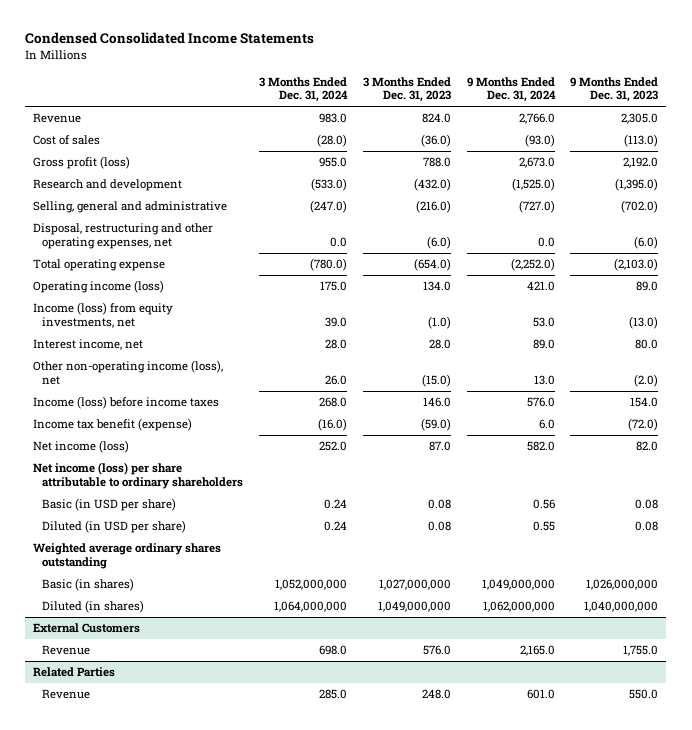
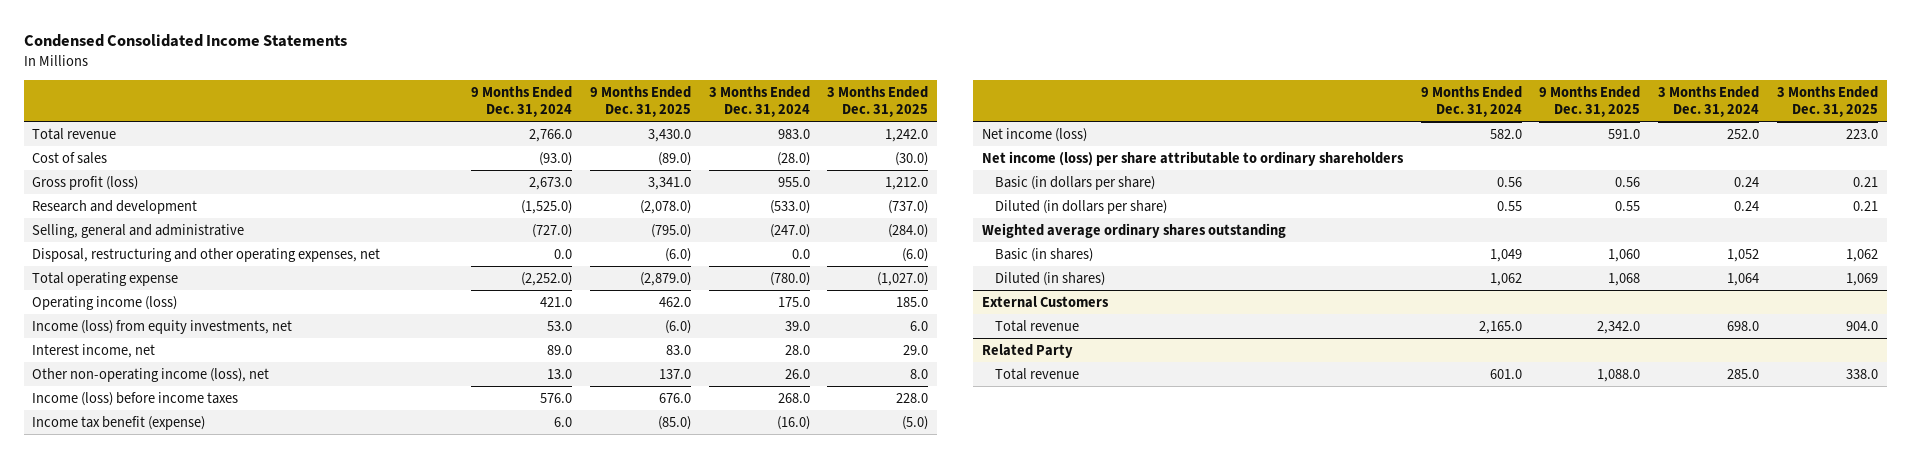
- | 3 Months Ended Dec. 31, 2024 | 3 Months Ended Dec. 31, 2023 | 9 Months Ended Dec. 31, 2024 | 9 Months Ended Dec. 31, 2023
+ | 9 Months Ended Dec. 31, 2024 | 9 Months Ended Dec. 31, 2025 | 3 Months Ended Dec. 31, 2024 | 3 Months Ended Dec. 31, 2025
- Revenue | 983.0 | 824.0 | 2,766.0 | 2,305.0
+ Total revenue | 2,766.0 | 3,430.0 | 983.0 | 1,242.0
- Basic (in USD per share) | 0.24 | 0.08 | 0.56 | 0.08
- Diluted (in USD per share) | 0.24 | 0.08 | 0.55 | 0.08
+ Basic (in dollars per share) | 0.56 | 0.56 | 0.24 | 0.21
+ Diluted (in dollars per share) | 0.55 | 0.55 | 0.24 | 0.21
- Basic (in shares) | 1,052,000,000 | 1,027,000,000 | 1,049,000,000 | 1,026,000,000
- Diluted (in shares) | 1,064,000,000 | 1,049,000,000 | 1,062,000,000 | 1,040,000,000
+ Basic (in shares) | 1,049 | 1,060 | 1,052 | 1,062
+ Diluted (in shares) | 1,062 | 1,068 | 1,064 | 1,069
@ External Customers
- Revenue | 698.0 | 576.0 | 2,165.0 | 1,755.0
- Related Parties
- Revenue | 285.0 | 248.0 | 601.0 | 550.0
@ External Customers
+ Total revenue | 2,165.0 | 2,342.0 | 698.0 | 904.0
+ Related Party
+ Total revenue | 601.0 | 1,088.0 | 285.0 | 338.0

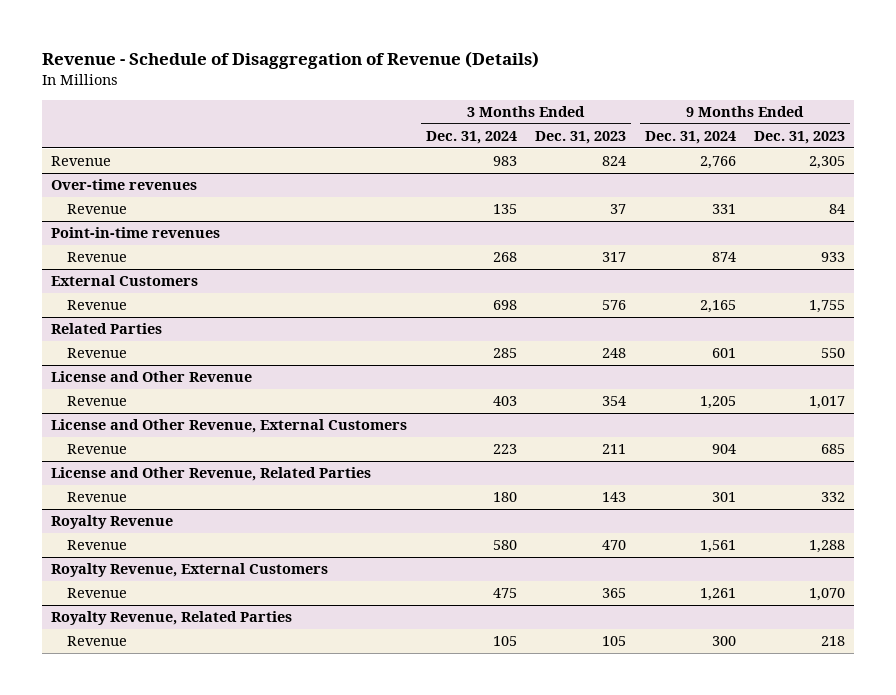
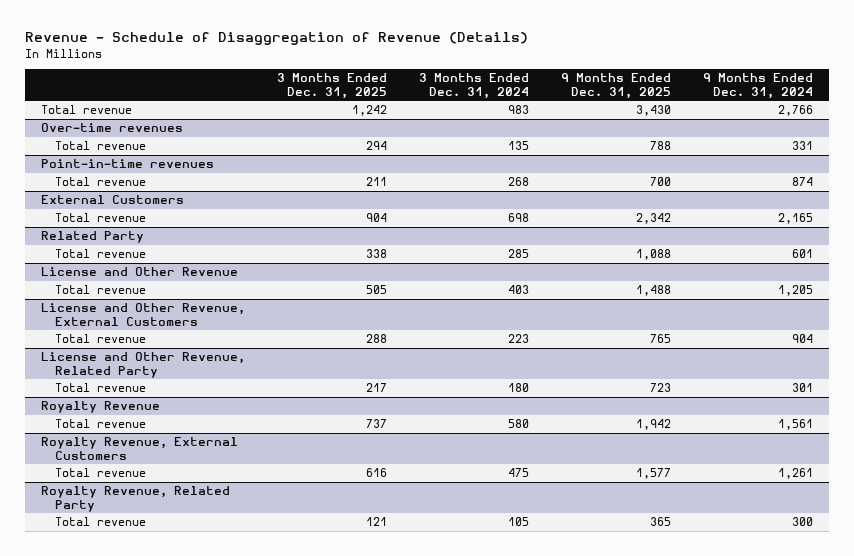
- | 3 Months Ended Dec. 31, 2024 | 3 Months Ended Dec. 31, 2023 | 9 Months Ended Dec. 31, 2024 | 9 Months Ended Dec. 31, 2023
+ | 3 Months Ended Dec. 31, 2025 | 3 Months Ended Dec. 31, 2024 | 9 Months Ended Dec. 31, 2025 | 9 Months Ended Dec. 31, 2024
- Revenue | 983 | 824 | 2,766 | 2,305
+ Total revenue | 1,242 | 983 | 3,430 | 2,766
@ Over-time revenues
- Revenue | 135 | 37 | 331 | 84
+ Total revenue | 294 | 135 | 788 | 331
@ Point-in-time revenues
- Revenue | 268 | 317 | 874 | 933
+ Total revenue | 211 | 268 | 700 | 874
@ External Customers
- Revenue | 698 | 576 | 2,165 | 1,755
- Related Parties
- Revenue | 285 | 248 | 601 | 550
@ External Customers
+ Total revenue | 904 | 698 | 2,342 | 2,165
+ Related Party
+ Total revenue | 338 | 285 | 1,088 | 601
@ License and Other Revenue
- Revenue | 403 | 354 | 1,205 | 1,017
+ Total revenue | 505 | 403 | 1,488 | 1,205
@ License and Other Revenue, External Customers
- Revenue | 223 | 211 | 904 | 685
- License and Other Revenue, Related Parties
- Revenue | 180 | 143 | 301 | 332
@ License and Other Revenue, External Customers
+ Total revenue | 288 | 223 | 765 | 904
+ License and Other Revenue, Related Party
+ Total revenue | 217 | 180 | 723 | 301
@ Royalty Revenue
- Revenue | 580 | 470 | 1,561 | 1,288
+ Total revenue | 737 | 580 | 1,942 | 1,561
@ Royalty Revenue, External Customers
- Revenue | 475 | 365 | 1,261 | 1,070
- Royalty Revenue, Related Parties
- Revenue | 105 | 105 | 300 | 218
@ Royalty Revenue, External Customers
+ Total revenue | 616 | 475 | 1,577 | 1,261
+ Royalty Revenue, Related Party
+ Total revenue | 121 | 105 | 365 | 300

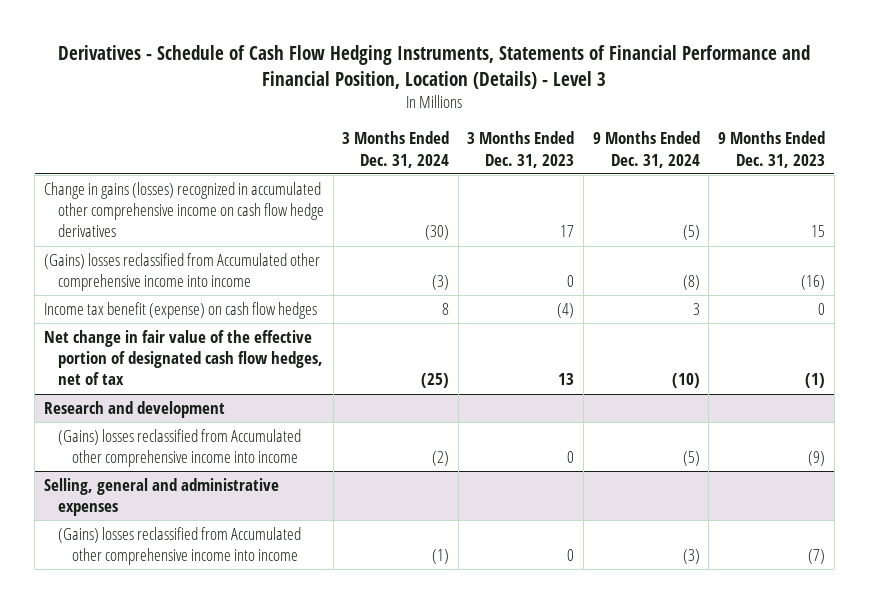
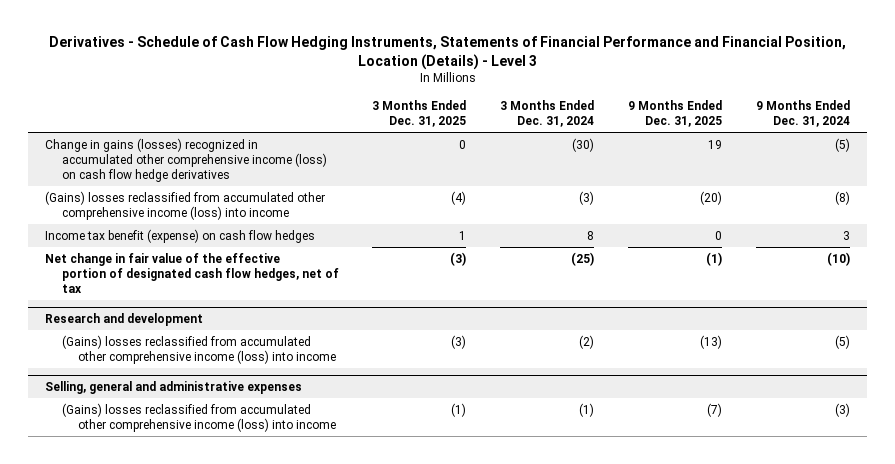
- | 3 Months Ended Dec. 31, 2024 | 3 Months Ended Dec. 31, 2023 | 9 Months Ended Dec. 31, 2024 | 9 Months Ended Dec. 31, 2023
+ | 3 Months Ended Dec. 31, 2025 | 3 Months Ended Dec. 31, 2024 | 9 Months Ended Dec. 31, 2025 | 9 Months Ended Dec. 31, 2024
- Change in gains (losses) recognized in accumulated other comprehensive income on cash flow hedge derivatives | (30) | 17 | (5) | 15
- (Gains) losses reclassified from Accumulated other comprehensive income into income | (3) | 0 | (8) | (16)
+ Change in gains (losses) recognized in accumulated other comprehensive income (loss) on cash flow hedge derivatives | 0 | (30) | 19 | (5)
+ (Gains) losses reclassified from accumulated other comprehensive income (loss) into income | (4) | (3) | (20) | (8)
@ Research and development
- (Gains) losses reclassified from Accumulated other comprehensive income into income | (2) | 0 | (5) | (9)
+ (Gains) losses reclassified from accumulated other comprehensive income (loss) into income | (3) | (2) | (13) | (5)
@ Selling, general and administrative expenses
- (Gains) losses reclassified from Accumulated other comprehensive income into income | (1) | 0 | (3) | (7)
+ (Gains) losses reclassified from accumulated other comprehensive income (loss) into income | (1) | (1) | (7) | (3)

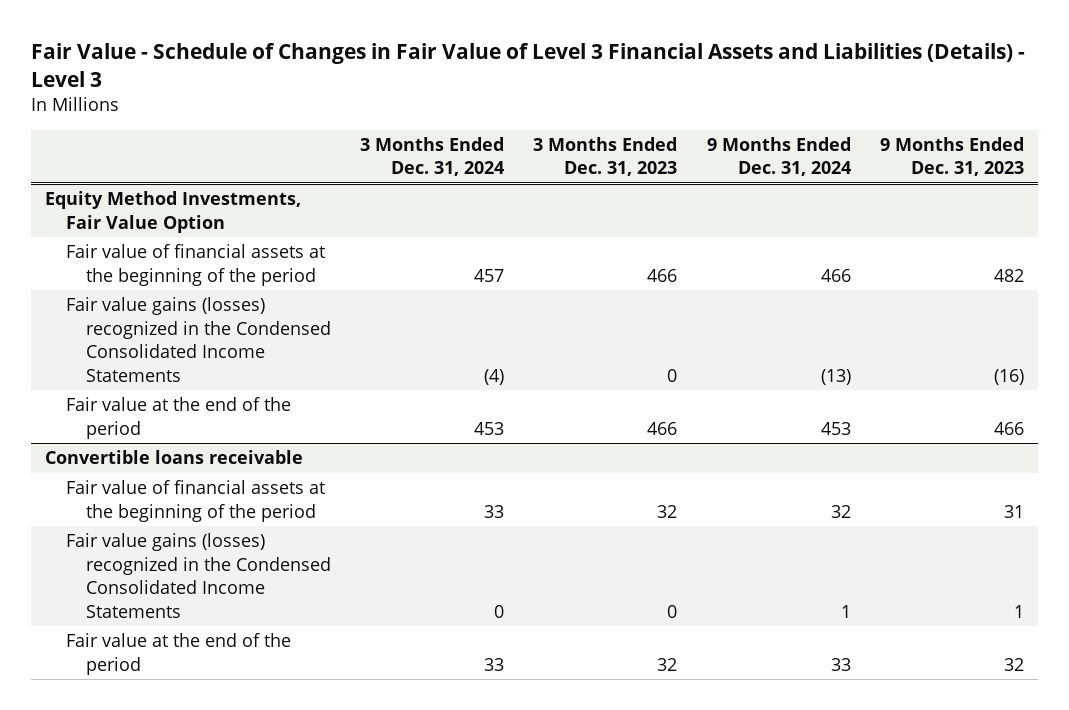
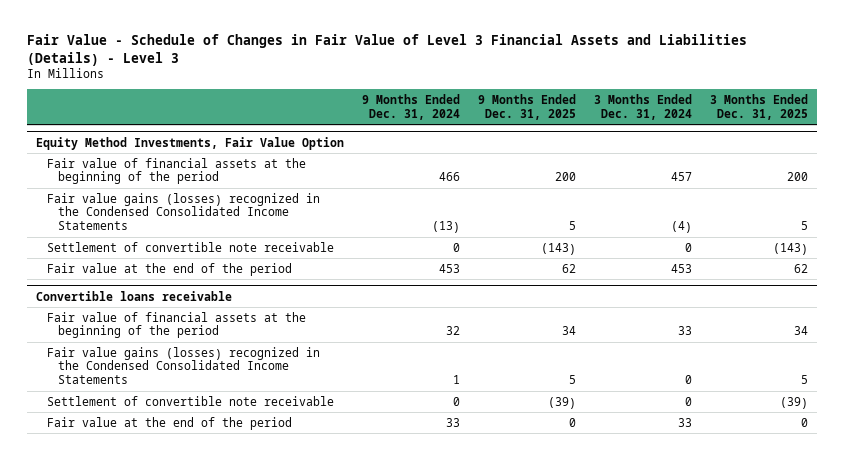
- | 3 Months Ended Dec. 31, 2024 | 3 Months Ended Dec. 31, 2023 | 9 Months Ended Dec. 31, 2024 | 9 Months Ended Dec. 31, 2023
+ | 9 Months Ended Dec. 31, 2024 | 9 Months Ended Dec. 31, 2025 | 3 Months Ended Dec. 31, 2024 | 3 Months Ended Dec. 31, 2025
@ Equity Method Investments, Fair Value Option
+ Settlement of convertible note receivable | 0 | (143) | 0 | (143)
@ Convertible loans receivable
+ Settlement of convertible note receivable | 0 | (39) | 0 | (39)

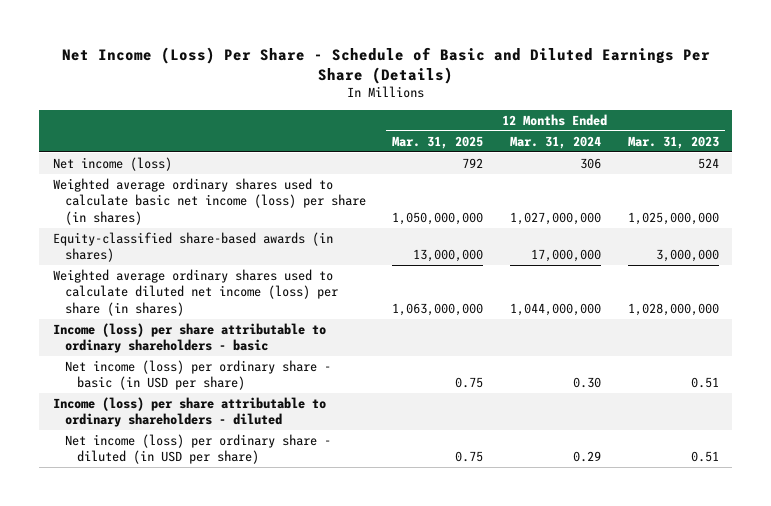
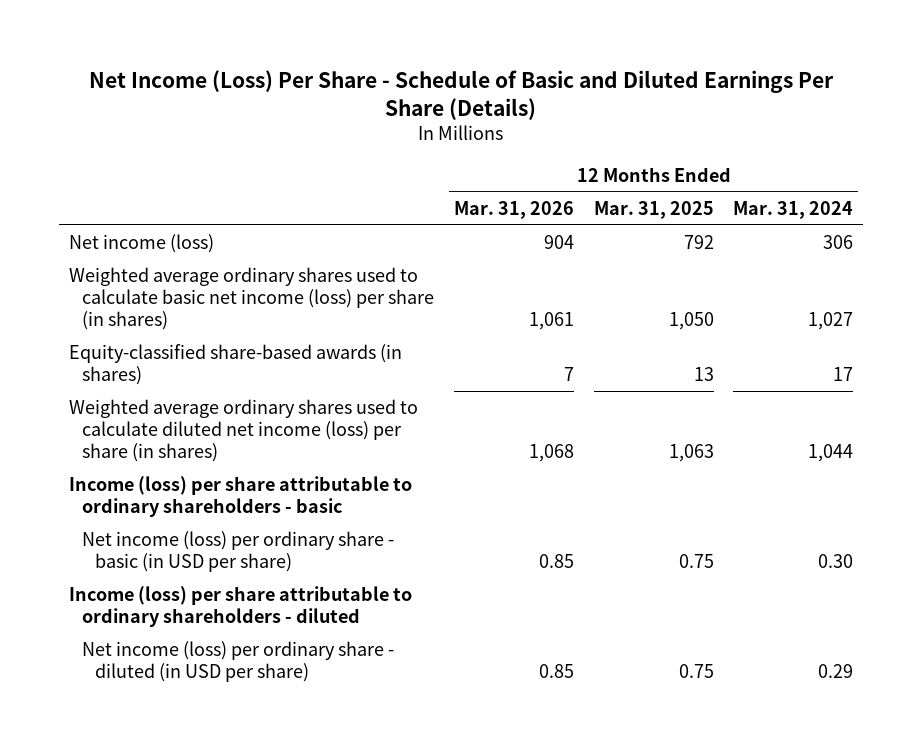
- | 12 Months Ended Mar. 31, 2025 | 12 Months Ended Mar. 31, 2024 | 12 Months Ended Mar. 31, 2023
+ | 12 Months Ended Mar. 31, 2026 | 12 Months Ended Mar. 31, 2025 | 12 Months Ended Mar. 31, 2024
- Weighted average ordinary shares used to calculate basic net income (loss) per share (in shares) | 1,050,000,000 | 1,027,000,000 | 1,025,000,000
- Equity-classified share-based awards (in shares) | 13,000,000 | 17,000,000 | 3,000,000
- Weighted average ordinary shares used to calculate diluted net income (loss) per share (in shares) | 1,063,000,000 | 1,044,000,000 | 1,028,000,000
+ Weighted average ordinary shares used to calculate basic net income (loss) per share (in shares) | 1,061 | 1,050 | 1,027
+ Equity-classified share-based awards (in shares) | 7 | 13 | 17
+ Weighted average ordinary shares used to calculate diluted net income (loss) per share (in shares) | 1,068 | 1,063 | 1,044

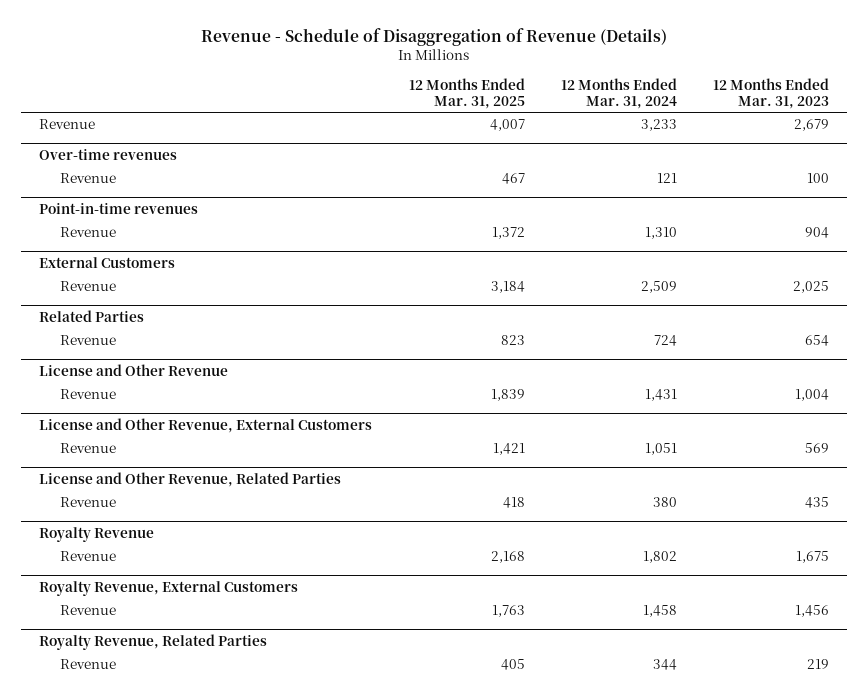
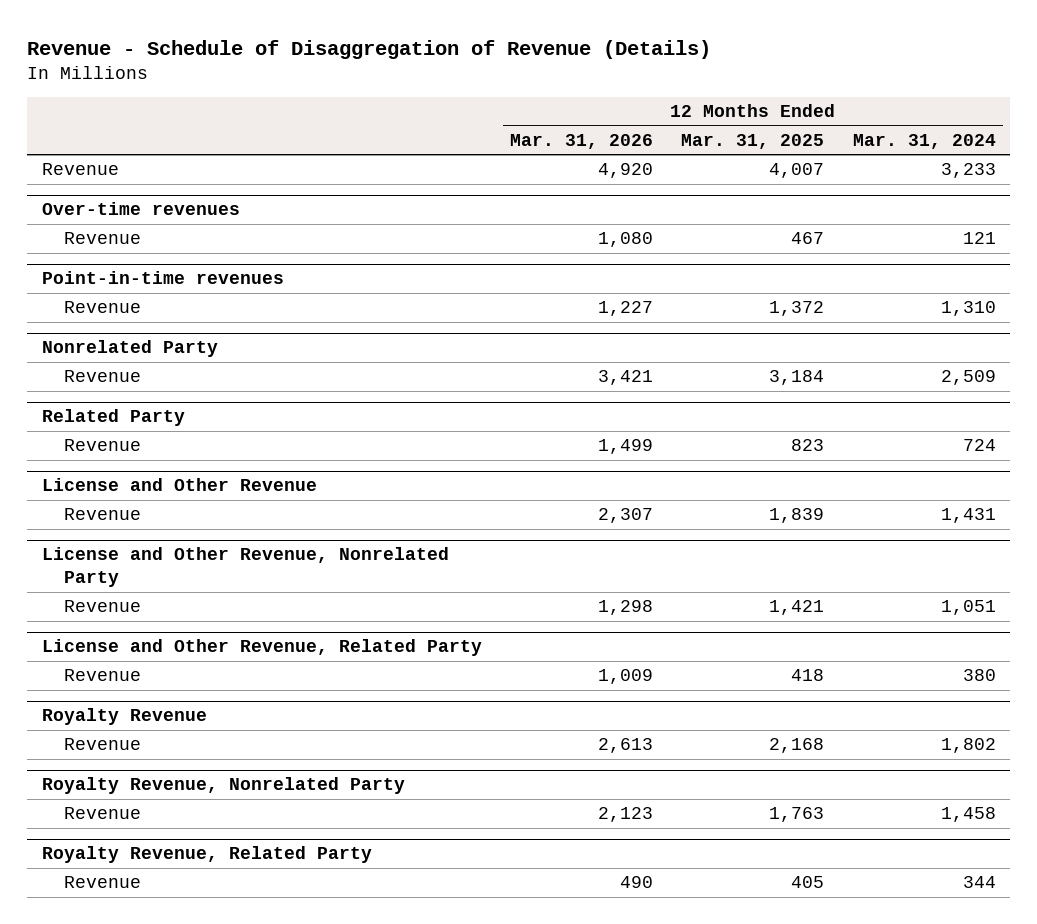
- | 12 Months Ended Mar. 31, 2025 | 12 Months Ended Mar. 31, 2024 | 12 Months Ended Mar. 31, 2023
+ | 12 Months Ended Mar. 31, 2026 | 12 Months Ended Mar. 31, 2025 | 12 Months Ended Mar. 31, 2024
- External Customers
+ Nonrelated Party
- Related Parties
+ Related Party
- License and Other Revenue, External Customers
+ License and Other Revenue, Nonrelated Party
- License and Other Revenue, Related Parties
+ License and Other Revenue, Related Party
- Royalty Revenue, External Customers
+ Royalty Revenue, Nonrelated Party
- Royalty Revenue, Related Parties
+ Royalty Revenue, Related Party

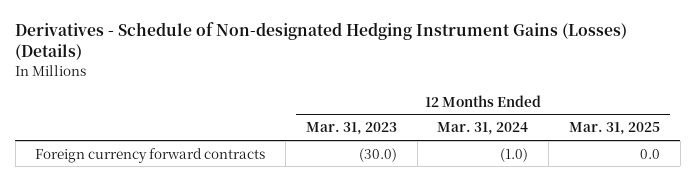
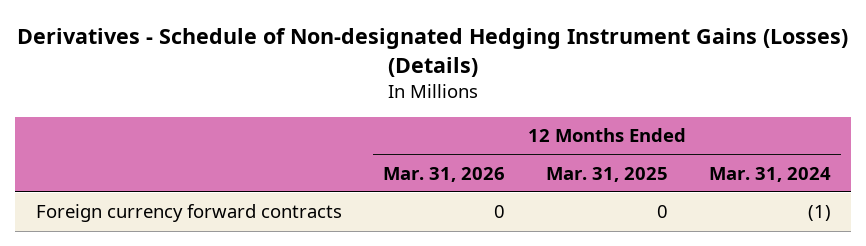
- | 12 Months Ended Mar. 31, 2023 | 12 Months Ended Mar. 31, 2024 | 12 Months Ended Mar. 31, 2025
+ | 12 Months Ended Mar. 31, 2026 | 12 Months Ended Mar. 31, 2025 | 12 Months Ended Mar. 31, 2024
- Foreign currency forward contracts | (30.0) | (1.0) | 0.0
+ Foreign currency forward contracts | 0 | 0 | (1)

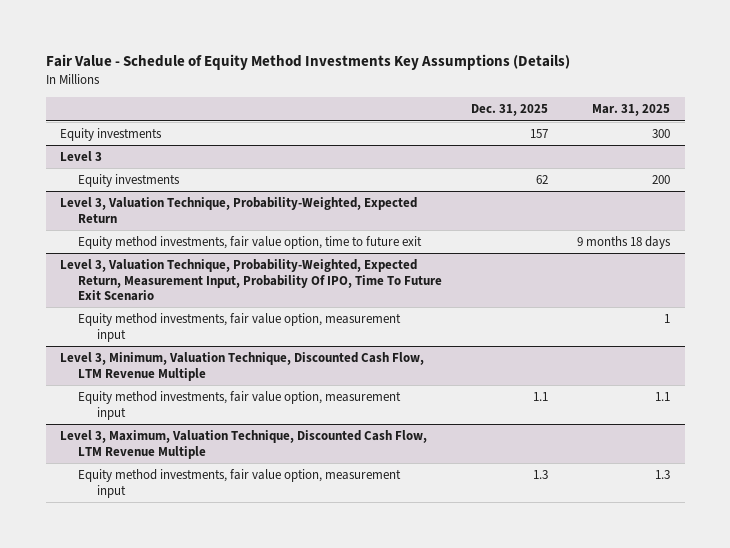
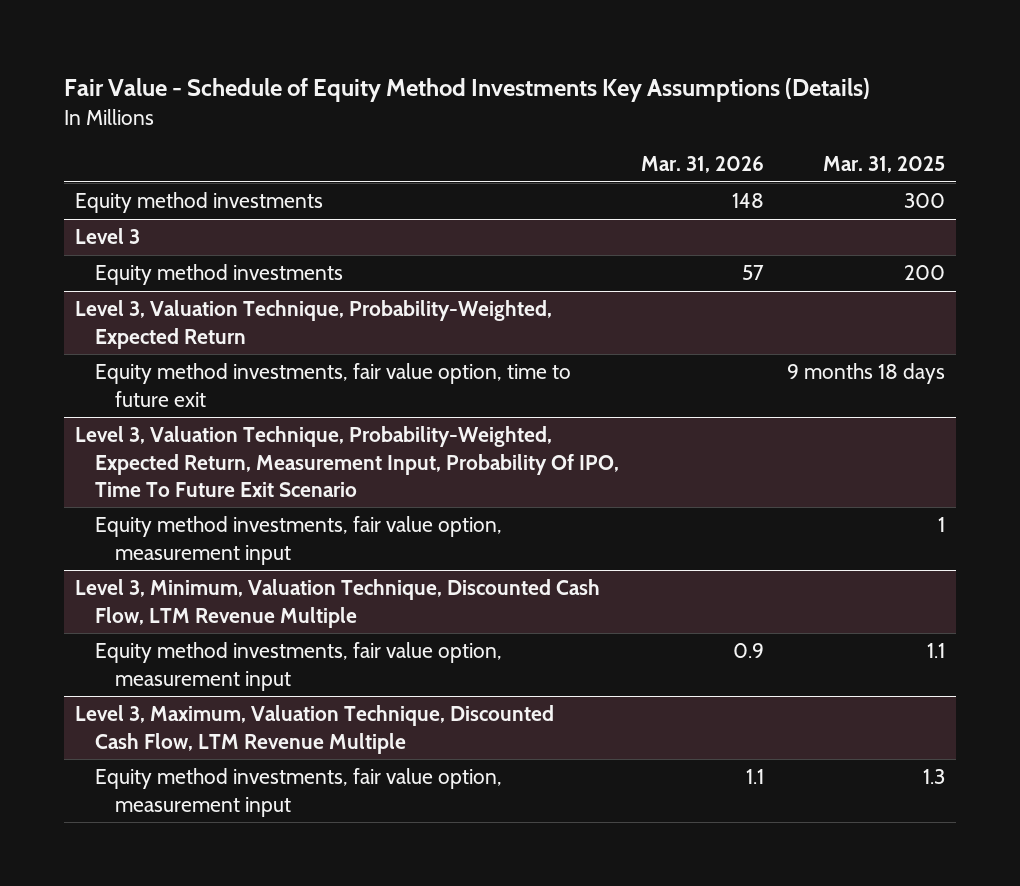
- | Dec. 31, 2025 | Mar. 31, 2025
+ | Mar. 31, 2026 | Mar. 31, 2025
- Equity investments | 157 | 300
+ Equity method investments | 148 | 300
@ Level 3
- Equity investments | 62 | 200
+ Equity method investments | 57 | 200

